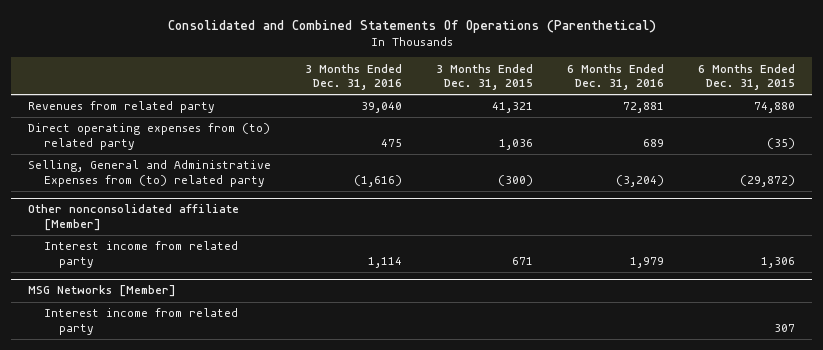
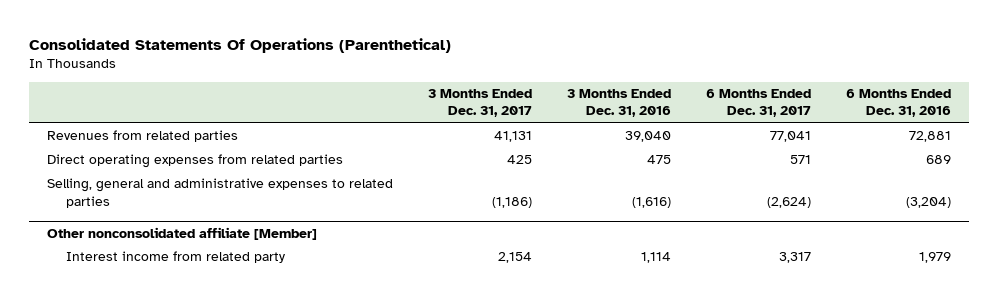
- Consolidated and Combined Statements Of Operations (Parenthetical)
+ Consolidated Statements Of Operations (Parenthetical)
- | 3 Months Ended Dec. 31, 2016 | 3 Months Ended Dec. 31, 2015 | 6 Months Ended Dec. 31, 2016 | 6 Months Ended Dec. 31, 2015
+ | 3 Months Ended Dec. 31, 2017 | 3 Months Ended Dec. 31, 2016 | 6 Months Ended Dec. 31, 2017 | 6 Months Ended Dec. 31, 2016
- Revenues from related party | 39,040 | 41,321 | 72,881 | 74,880
- Direct operating expenses from (to) related party | 475 | 1,036 | 689 | (35)
- Selling, General and Administrative Expenses from (to) related party | (1,616) | (300) | (3,204) | (29,872)
+ Revenues from related parties | 41,131 | 39,040 | 77,041 | 72,881
+ Direct operating expenses from related parties | 425 | 475 | 571 | 689
+ Selling, general and administrative expenses to related parties | (1,186) | (1,616) | (2,624) | (3,204)
- MSG Networks [Member]
- Interest income from related party | | | | 307

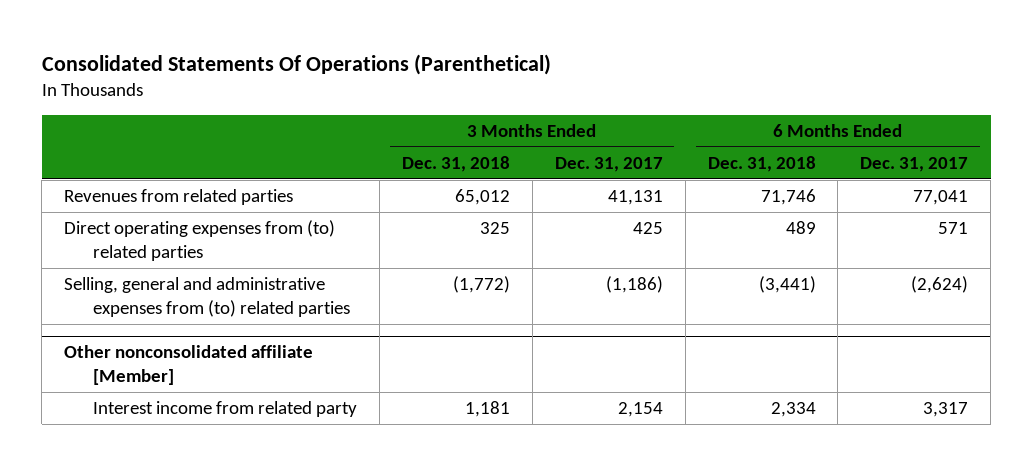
- | 3 Months Ended Dec. 31, 2017 | 3 Months Ended Dec. 31, 2016 | 6 Months Ended Dec. 31, 2017 | 6 Months Ended Dec. 31, 2016
+ | 3 Months Ended Dec. 31, 2018 | 3 Months Ended Dec. 31, 2017 | 6 Months Ended Dec. 31, 2018 | 6 Months Ended Dec. 31, 2017
- Direct operating expenses from related parties | 425 | 475 | 571 | 689
- Selling, general and administrative expenses to related parties | (1,186) | (1,616) | (2,624) | (3,204)
+ Direct operating expenses from (to) related parties | 325 | 425 | 489 | 571
+ Selling, general and administrative expenses from (to) related parties | (1,772) | (1,186) | (3,441) | (2,624)

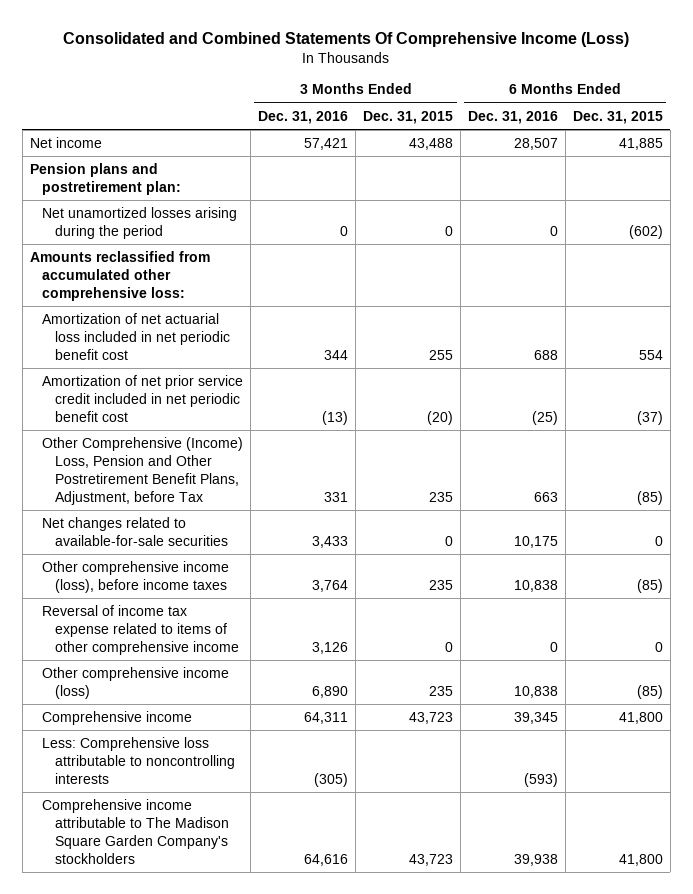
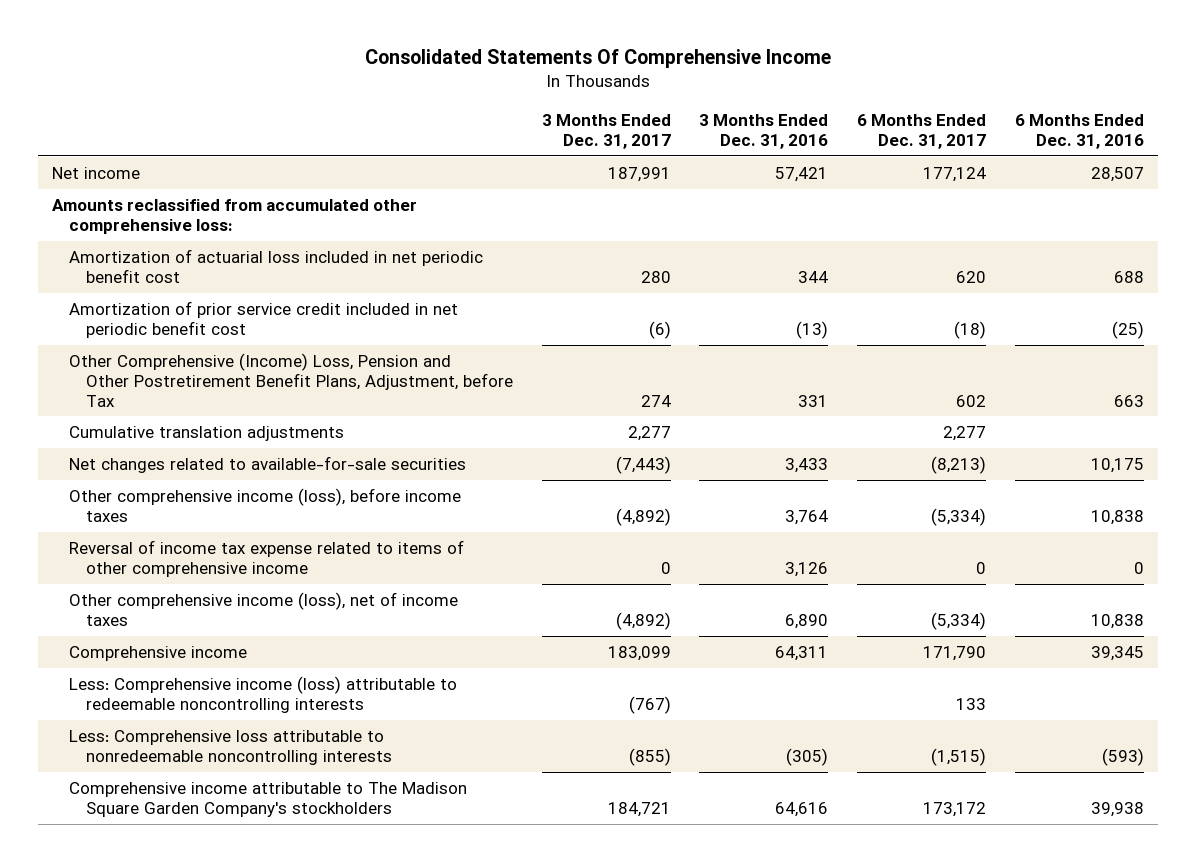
- Consolidated and Combined Statements Of Comprehensive Income (Loss)
+ Consolidated Statements Of Comprehensive Income
- | 3 Months Ended Dec. 31, 2016 | 3 Months Ended Dec. 31, 2015 | 6 Months Ended Dec. 31, 2016 | 6 Months Ended Dec. 31, 2015
+ | 3 Months Ended Dec. 31, 2017 | 3 Months Ended Dec. 31, 2016 | 6 Months Ended Dec. 31, 2017 | 6 Months Ended Dec. 31, 2016
- Pension plans and postretirement plan:
- Net unamortized losses arising during the period | 0 | 0 | 0 | (602)
- Amortization of net actuarial loss included in net periodic benefit cost | 344 | 255 | 688 | 554
- Amortization of net prior service credit included in net periodic benefit cost | (13) | (20) | (25) | (37)
+ Amortization of actuarial loss included in net periodic benefit cost | 280 | 344 | 620 | 688
+ Amortization of prior service credit included in net periodic benefit cost | (6) | (13) | (18) | (25)
+ Cumulative translation adjustments | 2,277 | | 2,277 |
- Other comprehensive income (loss) | 6,890 | 235 | 10,838 | (85)
+ Other comprehensive income (loss), net of income taxes | (4,892) | 6,890 | (5,334) | 10,838
- Less: Comprehensive loss attributable to noncontrolling interests | (305) | | (593) |
+ Less: Comprehensive income (loss) attributable to redeemable noncontrolling interests | (767) | | 133 |
+ Less: Comprehensive loss attributable to nonredeemable noncontrolling interests | (855) | (305) | (1,515) | (593)

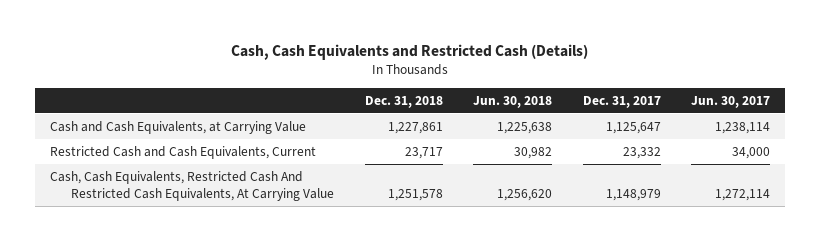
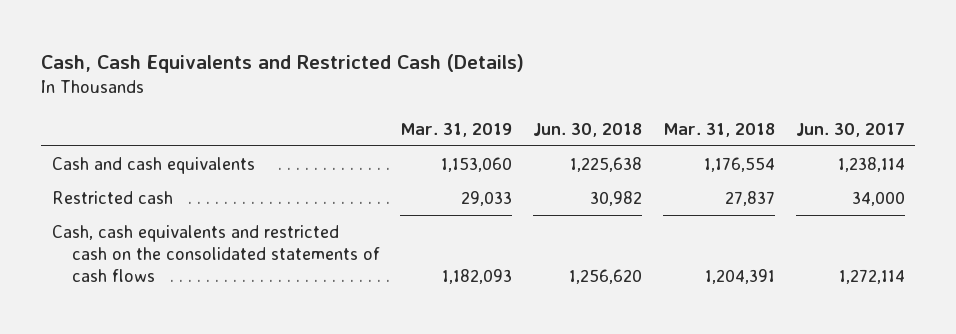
- | Dec. 31, 2018 | Jun. 30, 2018 | Dec. 31, 2017 | Jun. 30, 2017
+ | Mar. 31, 2019 | Jun. 30, 2018 | Mar. 31, 2018 | Jun. 30, 2017
- Cash and Cash Equivalents, at Carrying Value | 1,227,861 | 1,225,638 | 1,125,647 | 1,238,114
- Restricted Cash and Cash Equivalents, Current | 23,717 | 30,982 | 23,332 | 34,000
- Cash, Cash Equivalents, Restricted Cash And Restricted Cash Equivalents, At Carrying Value | 1,251,578 | 1,256,620 | 1,148,979 | 1,272,114
+ Cash and cash equivalents | 1,153,060 | 1,225,638 | 1,176,554 | 1,238,114
+ Restricted cash | 29,033 | 30,982 | 27,837 | 34,000
+ Cash, cash equivalents and restricted cash on the consolidated statements of cash flows | 1,182,093 | 1,256,620 | 1,204,391 | 1,272,114

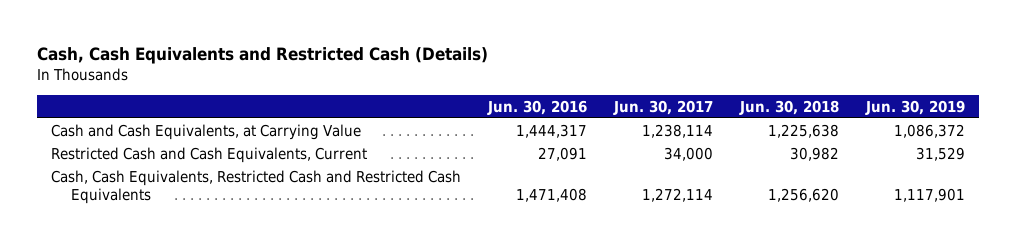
- | Mar. 31, 2019 | Jun. 30, 2018 | Mar. 31, 2018 | Jun. 30, 2017
+ | Jun. 30, 2016 | Jun. 30, 2017 | Jun. 30, 2018 | Jun. 30, 2019
- Cash and cash equivalents | 1,153,060 | 1,225,638 | 1,176,554 | 1,238,114
- Restricted cash | 29,033 | 30,982 | 27,837 | 34,000
- Cash, cash equivalents and restricted cash on the consolidated statements of cash flows | 1,182,093 | 1,256,620 | 1,204,391 | 1,272,114
+ Cash and Cash Equivalents, at Carrying Value | 1,444,317 | 1,238,114 | 1,225,638 | 1,086,372
+ Restricted Cash and Cash Equivalents, Current | 27,091 | 34,000 | 30,982 | 31,529
+ Cash, Cash Equivalents, Restricted Cash and Restricted Cash Equivalents | 1,471,408 | 1,272,114 | 1,256,620 | 1,117,901

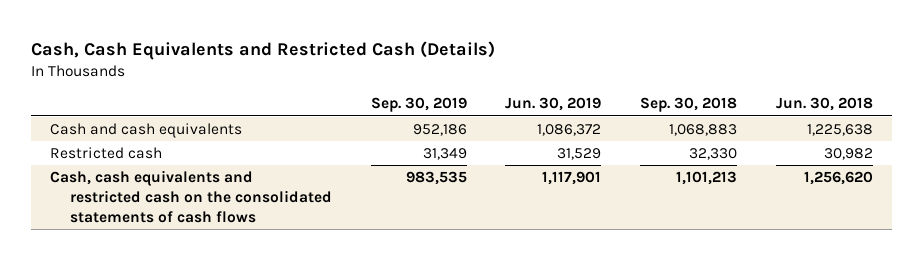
- | Jun. 30, 2016 | Jun. 30, 2017 | Jun. 30, 2018 | Jun. 30, 2019
+ | Sep. 30, 2019 | Jun. 30, 2019 | Sep. 30, 2018 | Jun. 30, 2018
- Cash and Cash Equivalents, at Carrying Value | 1,444,317 | 1,238,114 | 1,225,638 | 1,086,372
- Restricted Cash and Cash Equivalents, Current | 27,091 | 34,000 | 30,982 | 31,529
- Cash, Cash Equivalents, Restricted Cash and Restricted Cash Equivalents | 1,471,408 | 1,272,114 | 1,256,620 | 1,117,901
+ Cash and cash equivalents | 952,186 | 1,086,372 | 1,068,883 | 1,225,638
+ Restricted cash | 31,349 | 31,529 | 32,330 | 30,982
+ Cash, cash equivalents and restricted cash on the consolidated statements of cash flows | 983,535 | 1,117,901 | 1,101,213 | 1,256,620

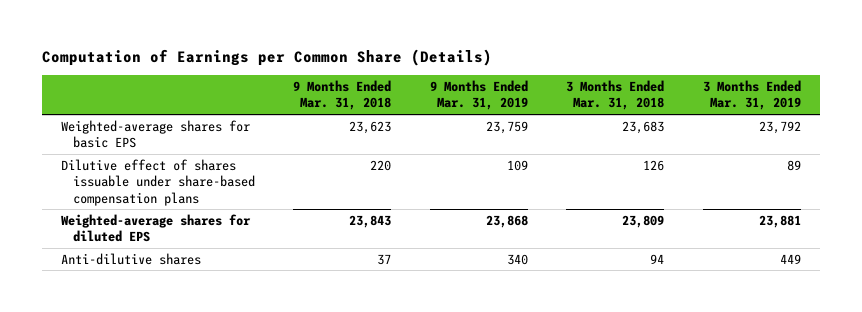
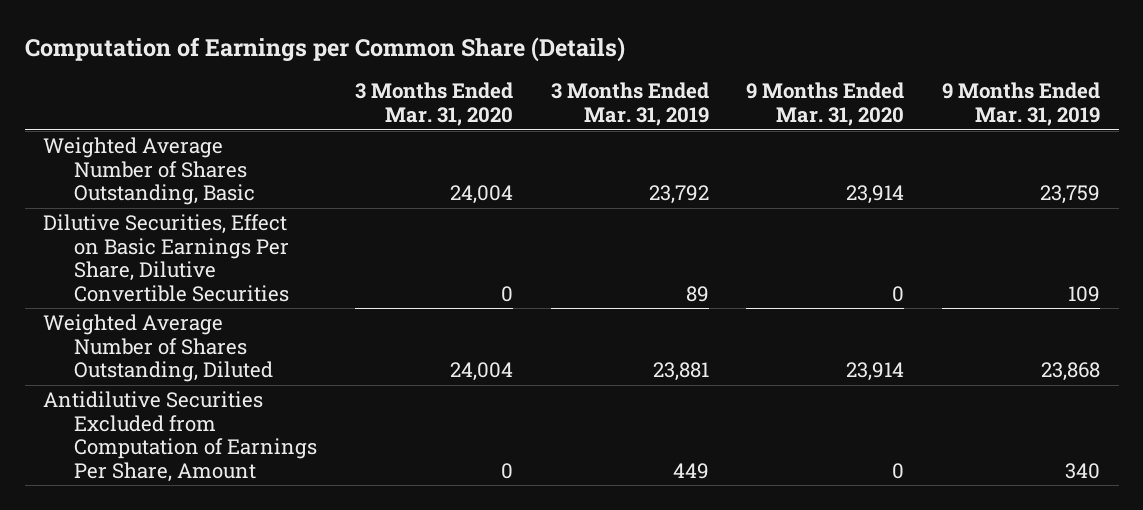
- | 9 Months Ended Mar. 31, 2018 | 9 Months Ended Mar. 31, 2019 | 3 Months Ended Mar. 31, 2018 | 3 Months Ended Mar. 31, 2019
+ | 3 Months Ended Mar. 31, 2020 | 3 Months Ended Mar. 31, 2019 | 9 Months Ended Mar. 31, 2020 | 9 Months Ended Mar. 31, 2019
- Weighted-average shares for basic EPS | 23,623 | 23,759 | 23,683 | 23,792
- Dilutive effect of shares issuable under share-based compensation plans | 220 | 109 | 126 | 89
- Weighted-average shares for diluted EPS | 23,843 | 23,868 | 23,809 | 23,881
- Anti-dilutive shares | 37 | 340 | 94 | 449
+ Weighted Average Number of Shares Outstanding, Basic | 24,004 | 23,792 | 23,914 | 23,759
+ Dilutive Securities, Effect on Basic Earnings Per Share, Dilutive Convertible Securities | 0 | 89 | 0 | 109
+ Weighted Average Number of Shares Outstanding, Diluted | 24,004 | 23,881 | 23,914 | 23,868
+ Antidilutive Securities Excluded from Computation of Earnings Per Share, Amount | 0 | 449 | 0 | 340

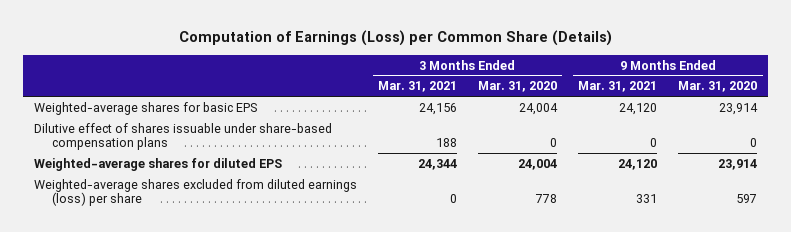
- Computation of Earnings per Common Share (Details)
+ Computation of Earnings (Loss) per Common Share (Details)
- | 3 Months Ended Mar. 31, 2020 | 3 Months Ended Mar. 31, 2019 | 9 Months Ended Mar. 31, 2020 | 9 Months Ended Mar. 31, 2019
+ | 3 Months Ended Mar. 31, 2021 | 3 Months Ended Mar. 31, 2020 | 9 Months Ended Mar. 31, 2021 | 9 Months Ended Mar. 31, 2020
- Weighted Average Number of Shares Outstanding, Basic | 24,004 | 23,792 | 23,914 | 23,759
- Dilutive Securities, Effect on Basic Earnings Per Share, Dilutive Convertible Securities | 0 | 89 | 0 | 109
- Weighted Average Number of Shares Outstanding, Diluted | 24,004 | 23,881 | 23,914 | 23,868
- Antidilutive Securities Excluded from Computation of Earnings Per Share, Amount | 0 | 449 | 0 | 340
+ Weighted-average shares for basic EPS | 24,156 | 24,004 | 24,120 | 23,914
+ Dilutive effect of shares issuable under share-based compensation plans | 188 | 0 | 0 | 0
+ Weighted-average shares for diluted EPS | 24,344 | 24,004 | 24,120 | 23,914
+ Weighted-average shares excluded from diluted earnings (loss) per share | 0 | 778 | 331 | 597

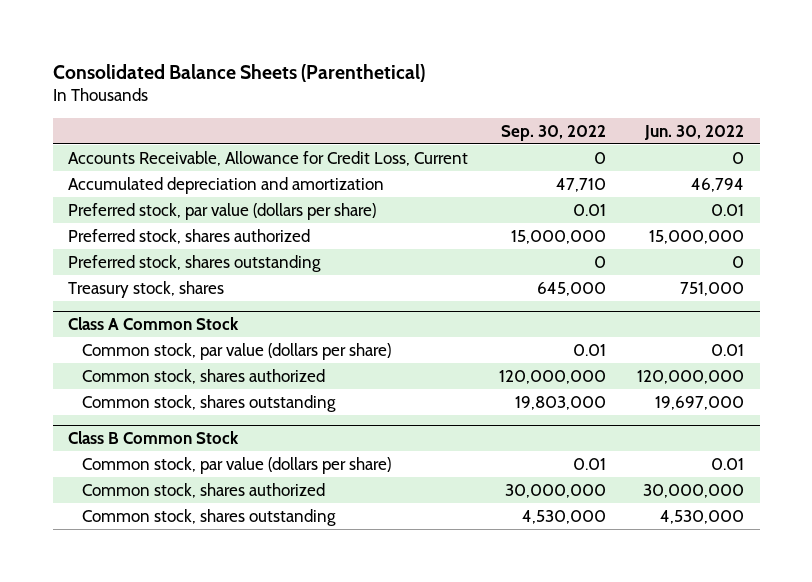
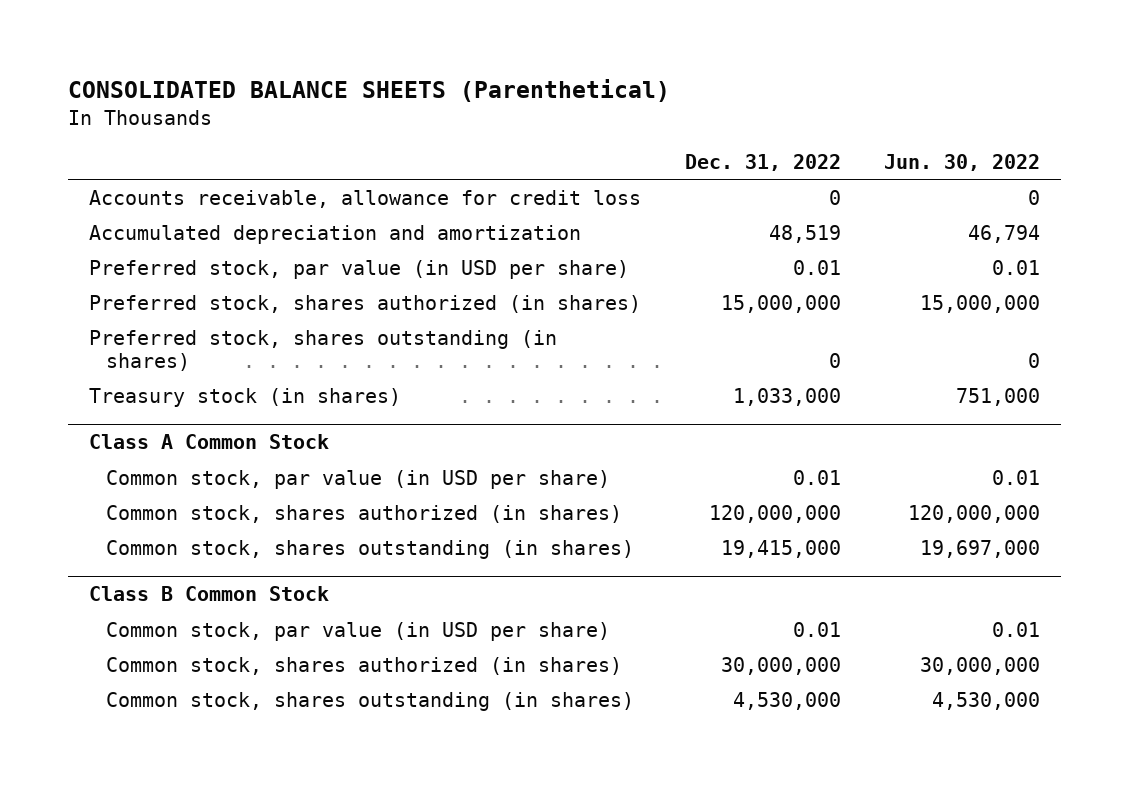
- Consolidated Balance Sheets (Parenthetical)
+ CONSOLIDATED BALANCE SHEETS (Parenthetical)
- | Sep. 30, 2022 | Jun. 30, 2022
+ | Dec. 31, 2022 | Jun. 30, 2022
- Accounts Receivable, Allowance for Credit Loss, Current | 0 | 0
+ Accounts receivable, allowance for credit loss | 0 | 0
- Preferred stock, par value (dollars per share) | 0.01 | 0.01
- Preferred stock, shares authorized | 15,000,000 | 15,000,000
- Preferred stock, shares outstanding | 0 | 0
- Treasury stock, shares | 645,000 | 751,000
+ Preferred stock, par value (in USD per share) | 0.01 | 0.01
+ Preferred stock, shares authorized (in shares) | 15,000,000 | 15,000,000
+ Preferred stock, shares outstanding (in shares) | 0 | 0
+ Treasury stock (in shares) | 1,033,000 | 751,000
@ Class A Common Stock
- Common stock, par value (dollars per share) | 0.01 | 0.01
- Common stock, shares authorized | 120,000,000 | 120,000,000
- Common stock, shares outstanding | 19,803,000 | 19,697,000
+ Common stock, par value (in USD per share) | 0.01 | 0.01
+ Common stock, shares authorized (in shares) | 120,000,000 | 120,000,000
+ Common stock, shares outstanding (in shares) | 19,415,000 | 19,697,000
@ Class B Common Stock
- Common stock, par value (dollars per share) | 0.01 | 0.01
- Common stock, shares authorized | 30,000,000 | 30,000,000
- Common stock, shares outstanding | 4,530,000 | 4,530,000
+ Common stock, par value (in USD per share) | 0.01 | 0.01
+ Common stock, shares authorized (in shares) | 30,000,000 | 30,000,000
+ Common stock, shares outstanding (in shares) | 4,530,000 | 4,530,000

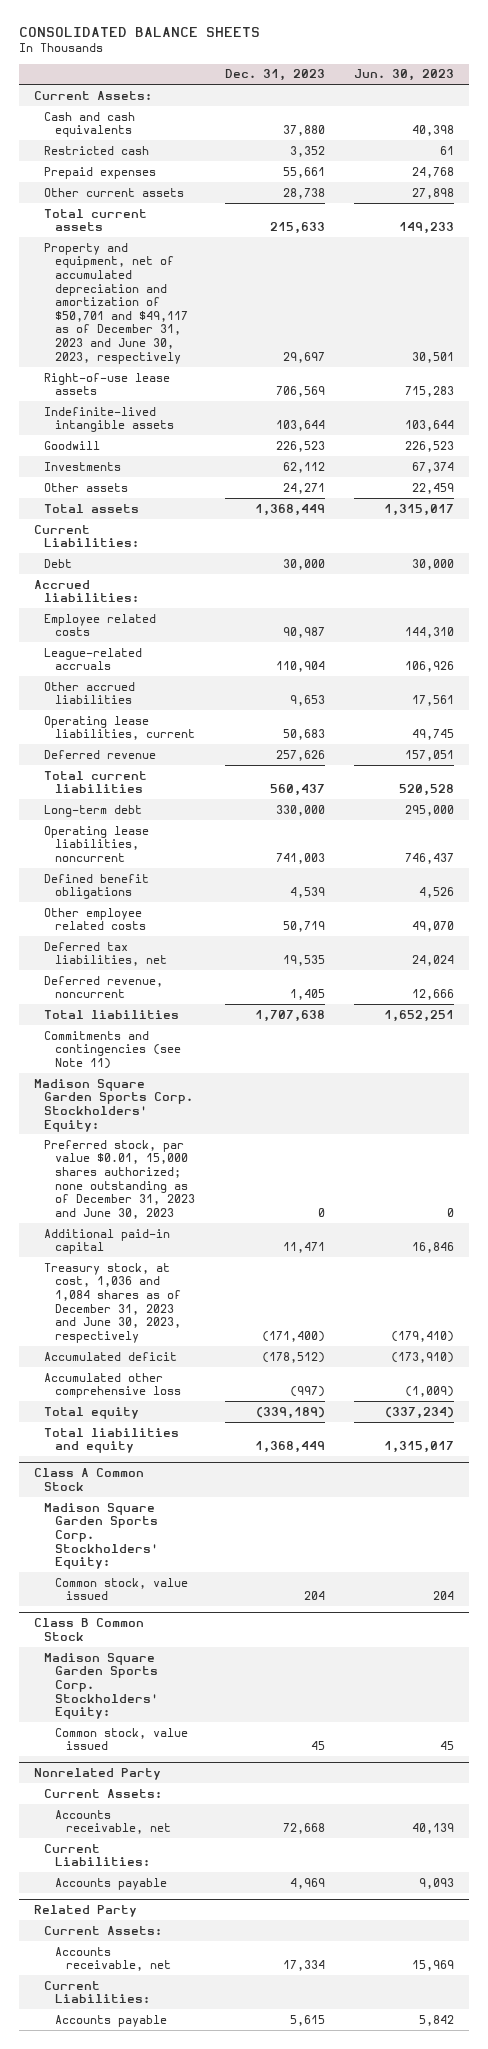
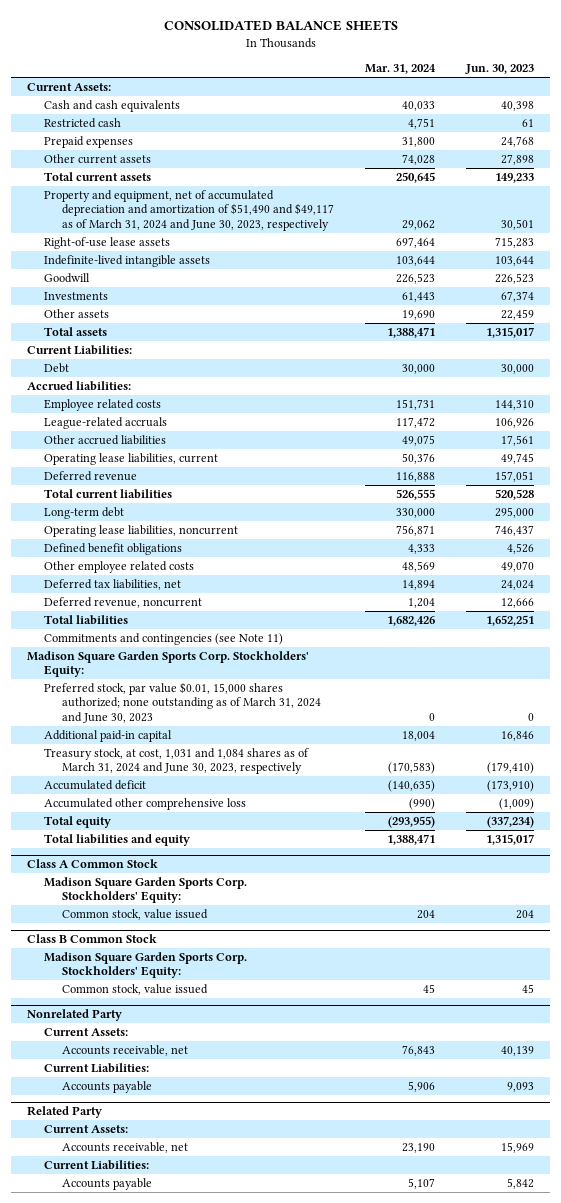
- | Dec. 31, 2023 | Jun. 30, 2023
+ | Mar. 31, 2024 | Jun. 30, 2023
- Property and equipment, net of accumulated depreciation and amortization of $50,701 and $49,117 as of December 31, 2023 and June 30, 2023, respectively | 29,697 | 30,501
+ Property and equipment, net of accumulated depreciation and amortization of $51,490 and $49,117 as of March 31, 2024 and June 30, 2023, respectively | 29,062 | 30,501
- Preferred stock, par value $0.01, 15,000 shares authorized; none outstanding as of December 31, 2023 and June 30, 2023 | 0 | 0
+ Preferred stock, par value $0.01, 15,000 shares authorized; none outstanding as of March 31, 2024 and June 30, 2023 | 0 | 0
- Treasury stock, at cost, 1,036 and 1,084 shares as of December 31, 2023 and June 30, 2023, respectively | (171,400) | (179,410)
+ Treasury stock, at cost, 1,031 and 1,084 shares as of March 31, 2024 and June 30, 2023, respectively | (170,583) | (179,410)

